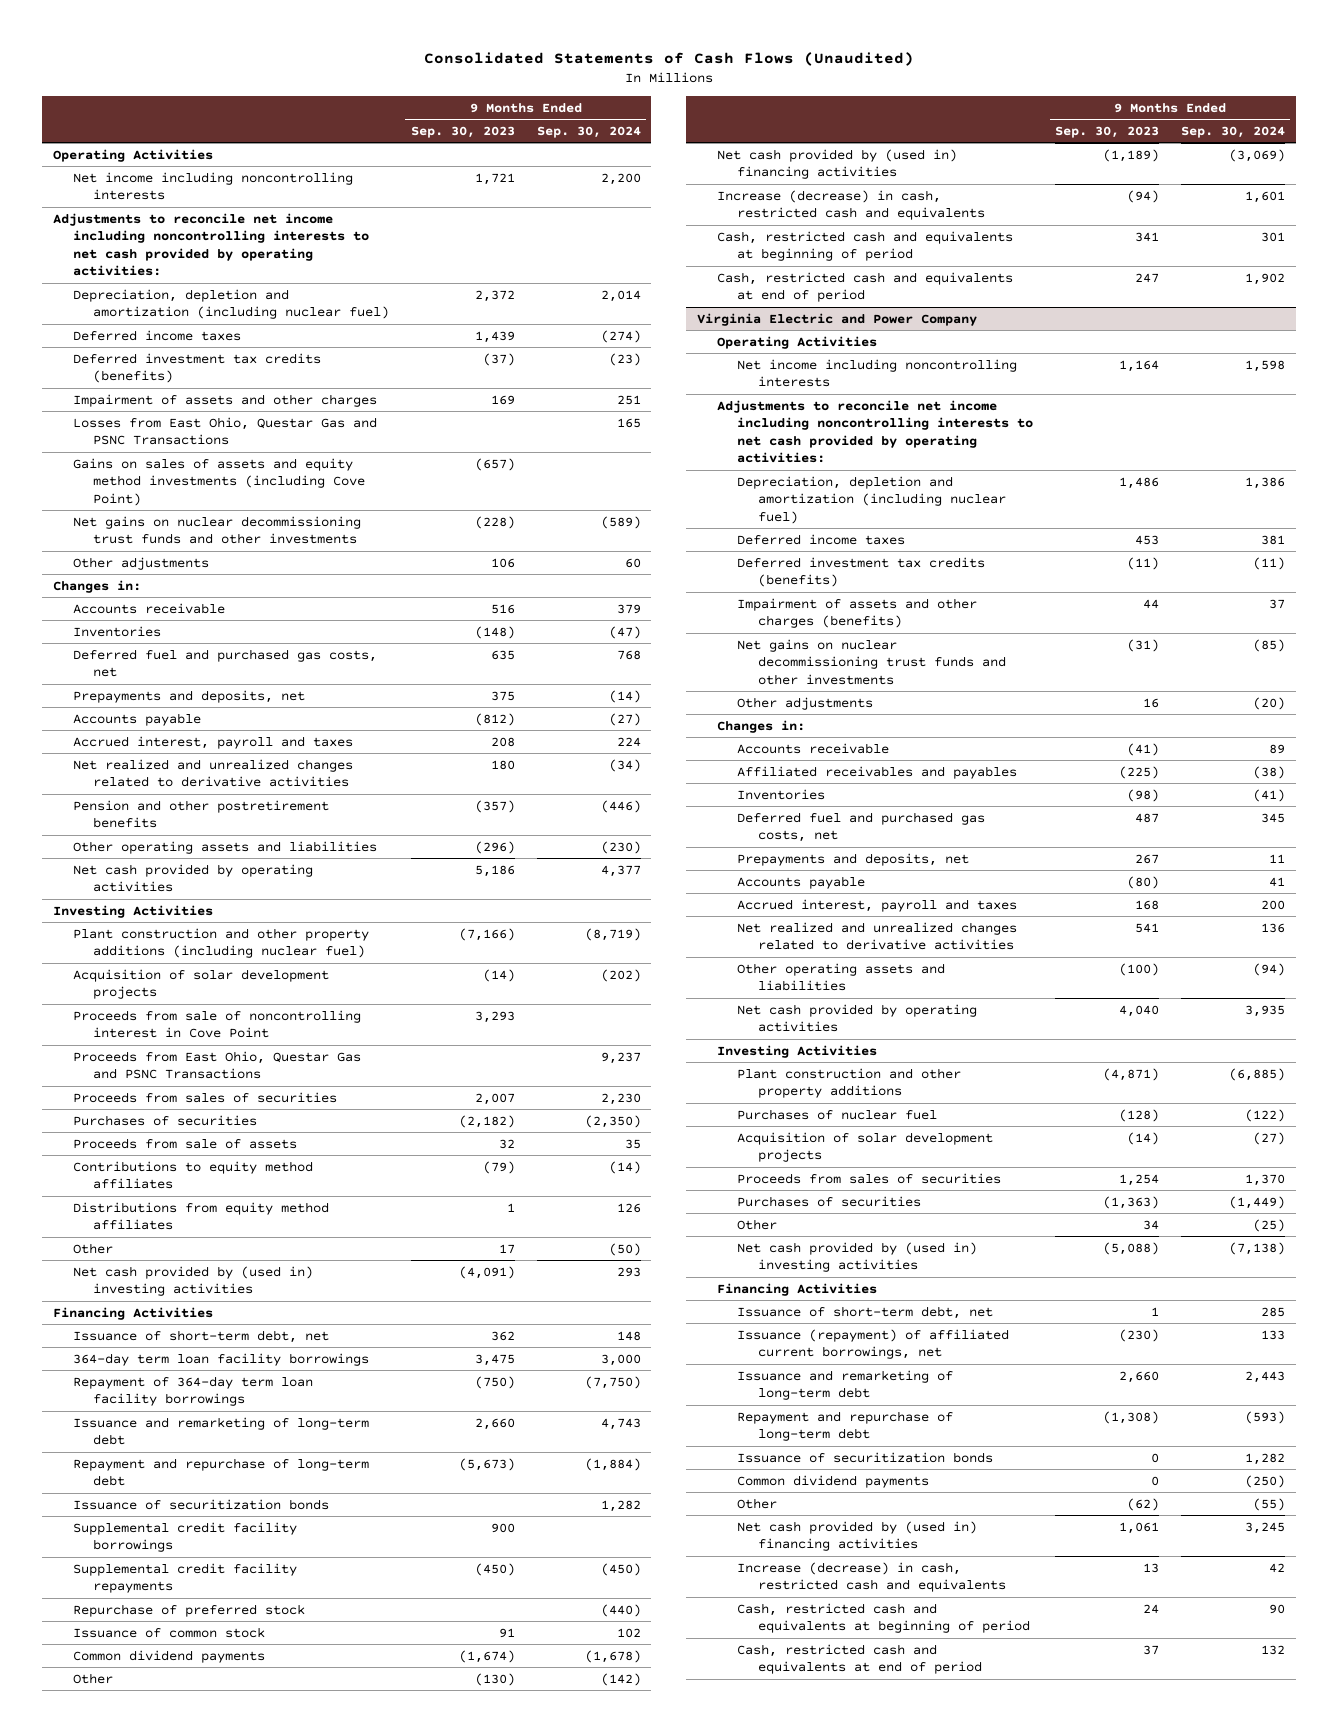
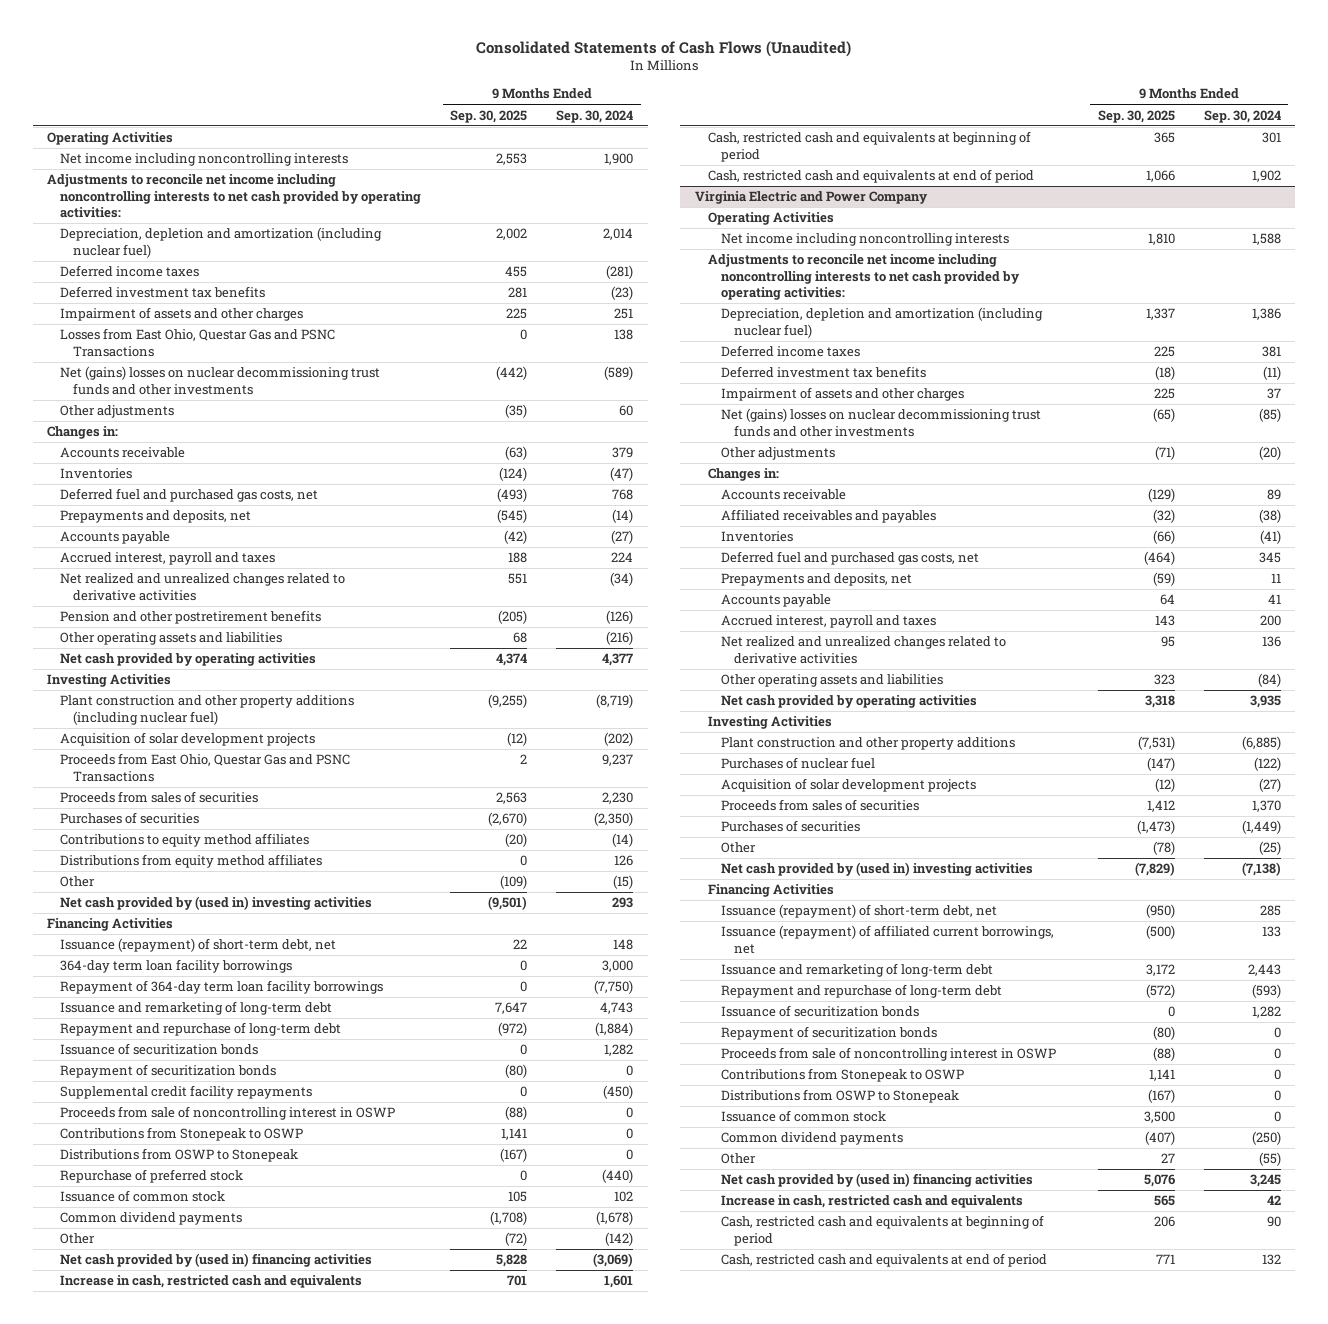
- | 9 Months Ended Sep. 30, 2023 | 9 Months Ended Sep. 30, 2024
+ | 9 Months Ended Sep. 30, 2025 | 9 Months Ended Sep. 30, 2024
- Net income including noncontrolling interests | 1,721 | 2,200
+ Net income including noncontrolling interests | 2,553 | 1,900
- Deferred income taxes | 1,439 | (274)
- Deferred investment tax credits (benefits) | (37) | (23)
+ Deferred income taxes | 455 | (281)
+ Deferred investment tax benefits | 281 | (23)
- Losses from East Ohio, Questar Gas and PSNC Transactions | | 165
- Gains on sales of assets and equity method investments (including Cove Point) | (657) |
- Net gains on nuclear decommissioning trust funds and other investments | (228) | (589)
+ Losses from East Ohio, Questar Gas and PSNC Transactions | 0 | 138
+ Net (gains) losses on nuclear decommissioning trust funds and other investments | (442) | (589)
- Pension and other postretirement benefits | (357) | (446)
- Other operating assets and liabilities | (296) | (230)
+ Pension and other postretirement benefits | (205) | (126)
+ Other operating assets and liabilities | 68 | (216)
- Proceeds from sale of noncontrolling interest in Cove Point | 3,293 |
- Proceeds from sale of assets | 32 | 35
- Other | 17 | (50)
+ Other | (109) | (15)
- Issuance of short-term debt, net | 362 | 148
+ Issuance (repayment) of short-term debt, net | 22 | 148
- Supplemental credit facility borrowings | 900 |
+ Repayment of securitization bonds | (80) | 0
+ Proceeds from sale of noncontrolling interest in OSWP | (88) | 0
+ Contributions from Stonepeak to OSWP | 1,141 | 0
+ Distributions from OSWP to Stonepeak | (167) | 0
- Increase (decrease) in cash, restricted cash and equivalents | (94) | 1,601
+ Increase in cash, restricted cash and equivalents | 701 | 1,601
@ Virginia Electric and Power Company
- Net income including noncontrolling interests | 1,164 | 1,598
+ Net income including noncontrolling interests | 1,810 | 1,588
- Deferred investment tax credits (benefits) | (11) | (11)
- Impairment of assets and other charges (benefits) | 44 | 37
- Net gains on nuclear decommissioning trust funds and other investments | (31) | (85)
+ Deferred investment tax benefits | (18) | (11)
+ Impairment of assets and other charges | 225 | 37
+ Net (gains) losses on nuclear decommissioning trust funds and other investments | (65) | (85)
- Other operating assets and liabilities | (100) | (94)
+ Other operating assets and liabilities | 323 | (84)
- Issuance of short-term debt, net | 1 | 285
+ Issuance (repayment) of short-term debt, net | (950) | 285
+ Repayment of securitization bonds | (80) | 0
+ Proceeds from sale of noncontrolling interest in OSWP | (88) | 0
+ Contributions from Stonepeak to OSWP | 1,141 | 0
+ Distributions from OSWP to Stonepeak | (167) | 0
+ Issuance of common stock | 3,500 | 0
- Increase (decrease) in cash, restricted cash and equivalents | 13 | 42
+ Increase in cash, restricted cash and equivalents | 565 | 42

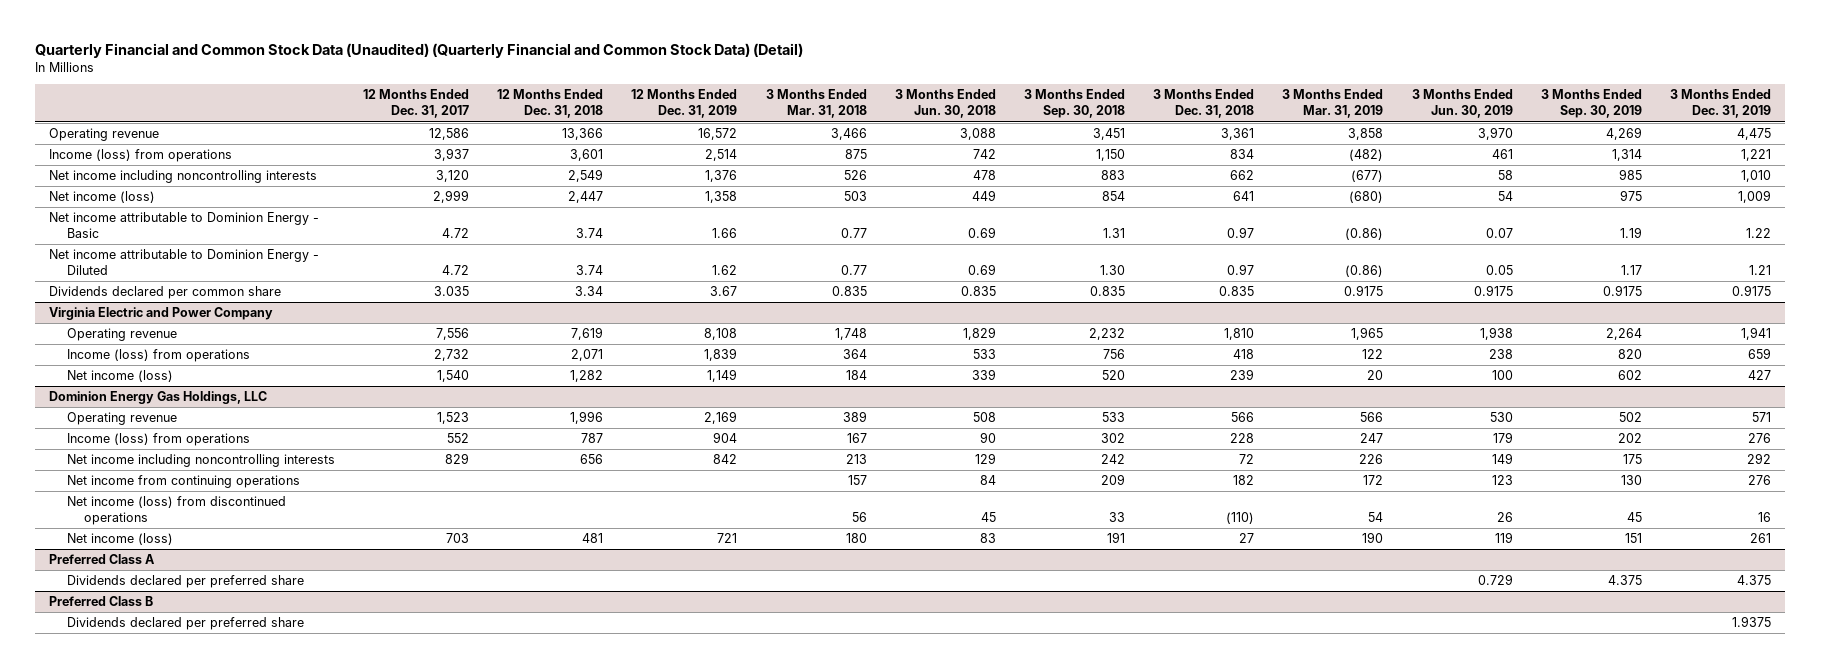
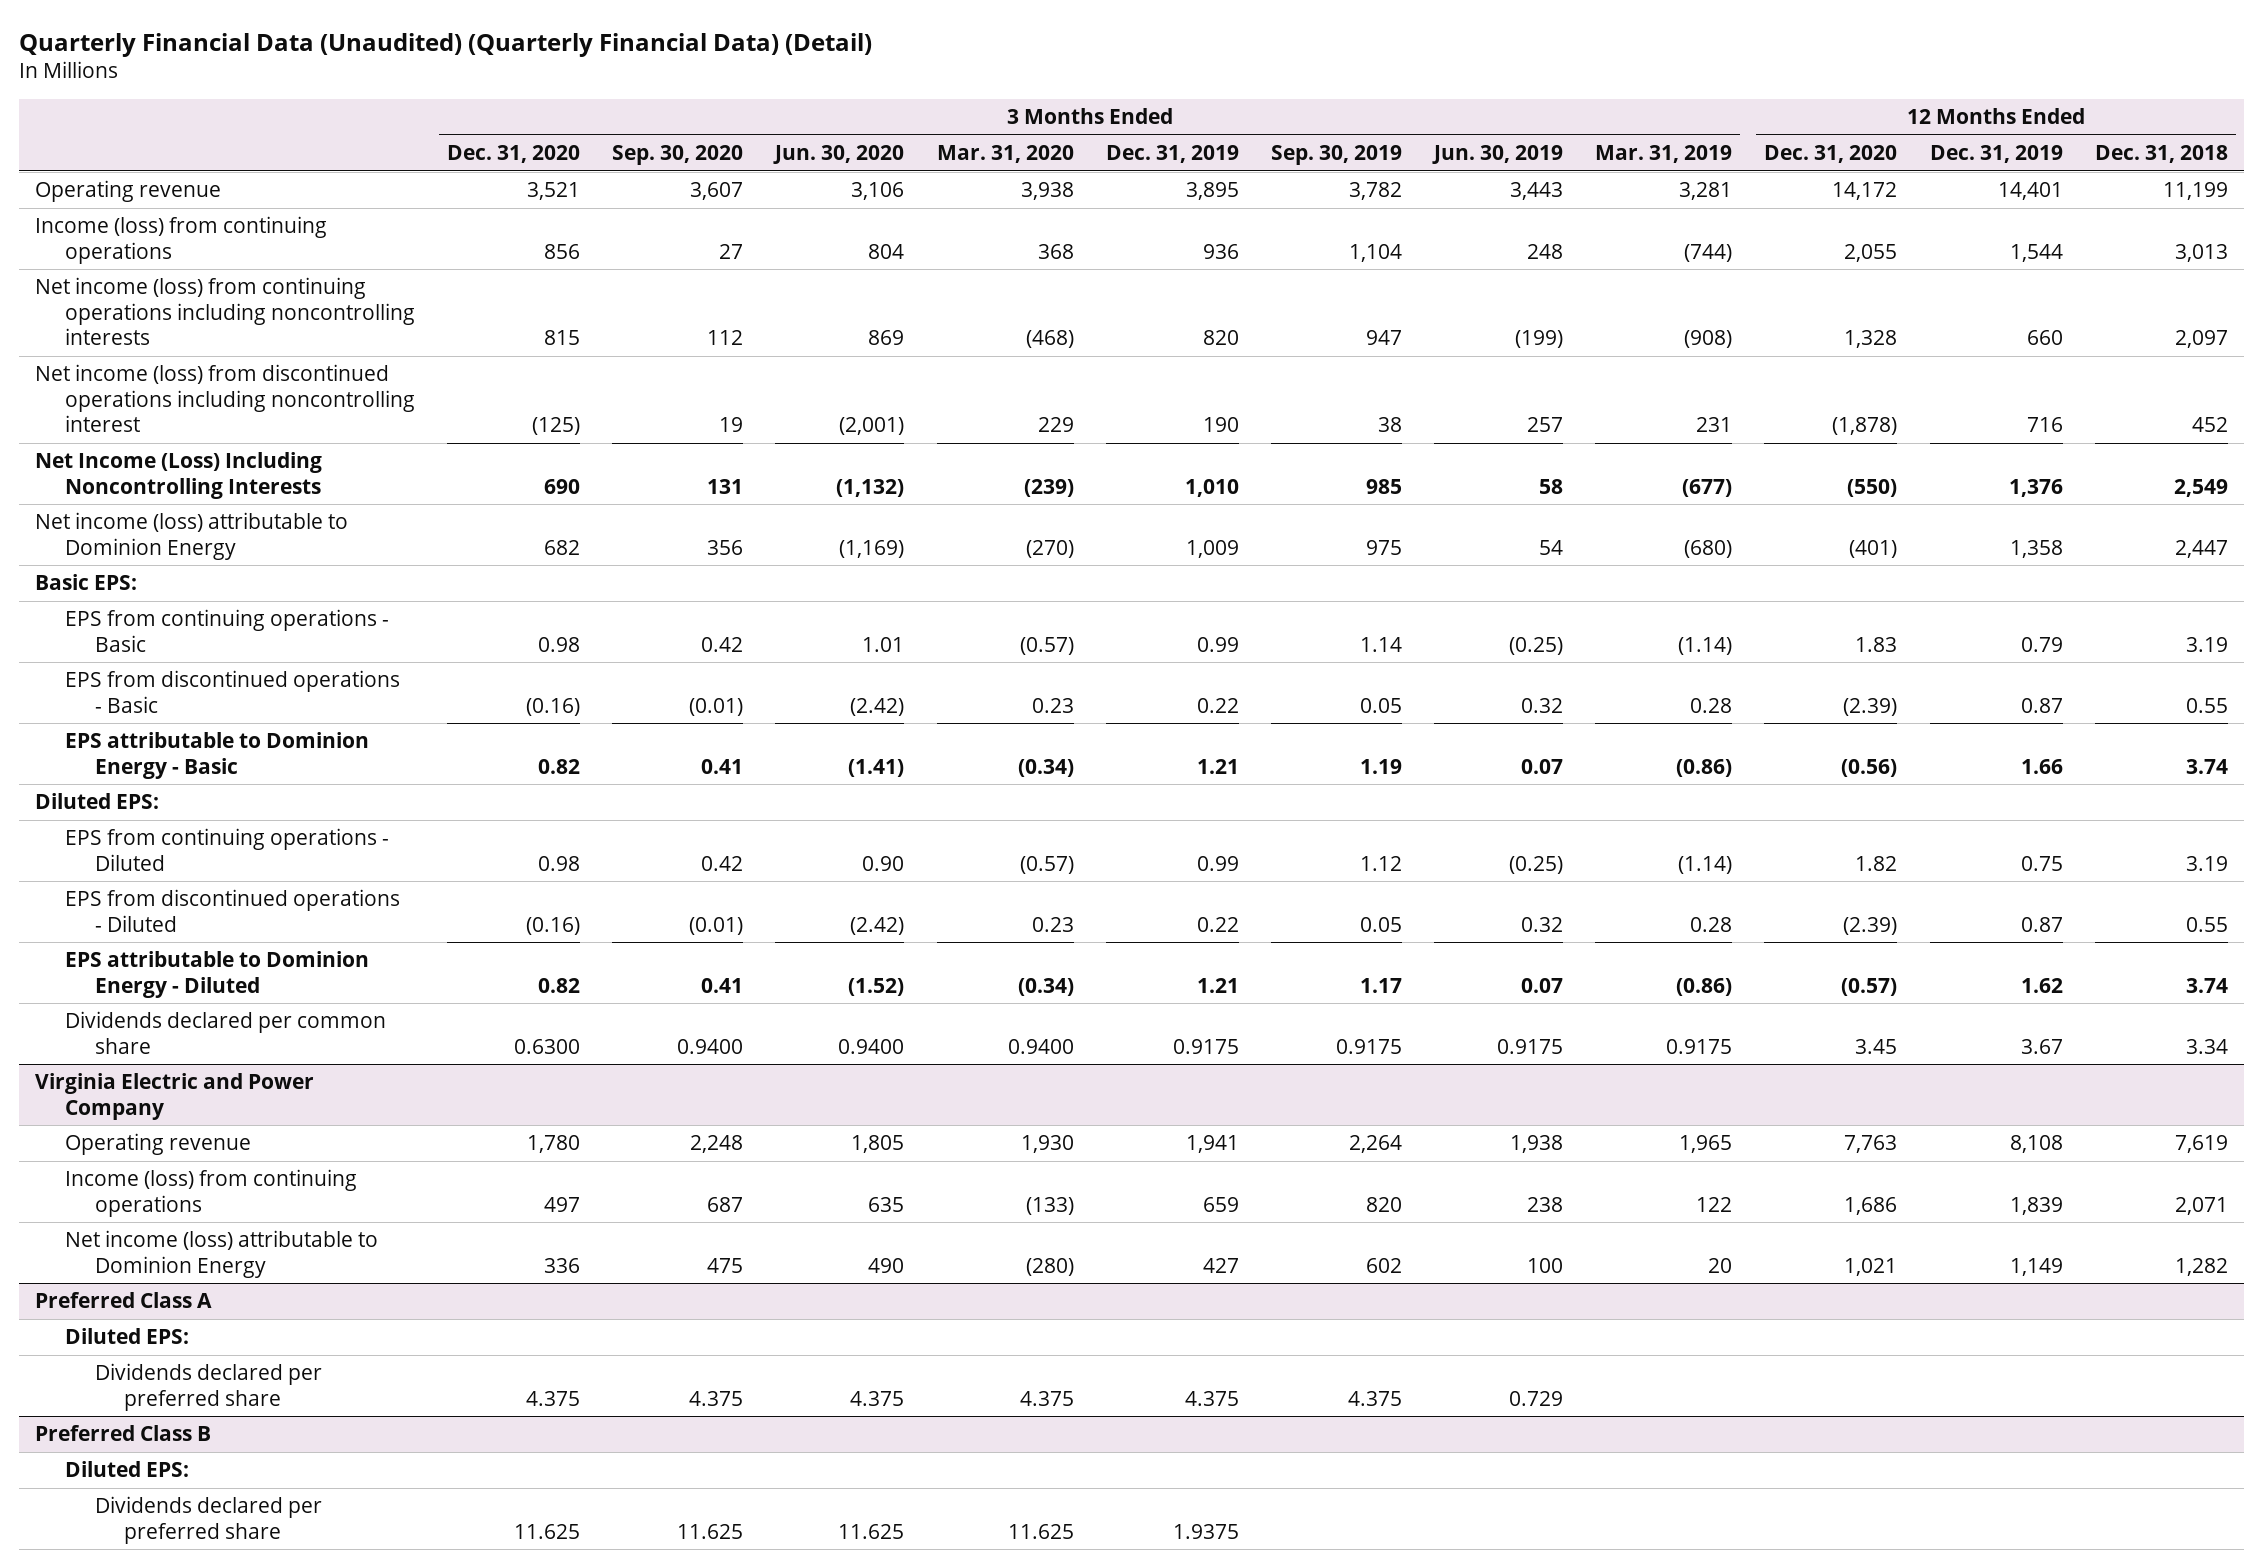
- Quarterly Financial and Common Stock Data (Unaudited) (Quarterly Financial and Common Stock Data) (Detail)
+ Quarterly Financial Data (Unaudited) (Quarterly Financial Data) (Detail)
- | 12 Months Ended Dec. 31, 2017 | 12 Months Ended Dec. 31, 2018 | 12 Months Ended Dec. 31, 2019 | 3 Months Ended Mar. 31, 2018 | 3 Months Ended Jun. 30, 2018 | 3 Months Ended Sep. 30, 2018 | 3 Months Ended Dec. 31, 2018 | 3 Months Ended Mar. 31, 2019 | 3 Months Ended Jun. 30, 2019 | 3 Months Ended Sep. 30, 2019 | 3 Months Ended Dec. 31, 2019
+ | 3 Months Ended Dec. 31, 2020 | 3 Months Ended Sep. 30, 2020 | 3 Months Ended Jun. 30, 2020 | 3 Months Ended Mar. 31, 2020 | 3 Months Ended Dec. 31, 2019 | 3 Months Ended Sep. 30, 2019 | 3 Months Ended Jun. 30, 2019 | 3 Months Ended Mar. 31, 2019 | 12 Months Ended Dec. 31, 2020 | 12 Months Ended Dec. 31, 2019 | 12 Months Ended Dec. 31, 2018
- Operating revenue | 12,586 | 13,366 | 16,572 | 3,466 | 3,088 | 3,451 | 3,361 | 3,858 | 3,970 | 4,269 | 4,475
- Income (loss) from operations | 3,937 | 3,601 | 2,514 | 875 | 742 | 1,150 | 834 | (482) | 461 | 1,314 | 1,221
- Net income including noncontrolling interests | 3,120 | 2,549 | 1,376 | 526 | 478 | 883 | 662 | (677) | 58 | 985 | 1,010
- Net income (loss) | 2,999 | 2,447 | 1,358 | 503 | 449 | 854 | 641 | (680) | 54 | 975 | 1,009
- Net income attributable to Dominion Energy - Basic | 4.72 | 3.74 | 1.66 | 0.77 | 0.69 | 1.31 | 0.97 | (0.86) | 0.07 | 1.19 | 1.22
- Net income attributable to Dominion Energy - Diluted | 4.72 | 3.74 | 1.62 | 0.77 | 0.69 | 1.30 | 0.97 | (0.86) | 0.05 | 1.17 | 1.21
+ Operating revenue | 3,521 | 3,607 | 3,106 | 3,938 | 3,895 | 3,782 | 3,443 | 3,281 | 14,172 | 14,401 | 11,199
+ Income (loss) from continuing operations | 856 | 27 | 804 | 368 | 936 | 1,104 | 248 | (744) | 2,055 | 1,544 | 3,013
+ Net income (loss) from continuing operations including noncontrolling interests | 815 | 112 | 869 | (468) | 820 | 947 | (199) | (908) | 1,328 | 660 | 2,097
+ Net income (loss) from discontinued operations including noncontrolling interest | (125) | 19 | (2,001) | 229 | 190 | 38 | 257 | 231 | (1,878) | 716 | 452
+ Net Income (Loss) Including Noncontrolling Interests | 690 | 131 | (1,132) | (239) | 1,010 | 985 | 58 | (677) | (550) | 1,376 | 2,549
+ Net income (loss) attributable to Dominion Energy | 682 | 356 | (1,169) | (270) | 1,009 | 975 | 54 | (680) | (401) | 1,358 | 2,447
+ Basic EPS:
+ EPS from continuing operations - Basic | 0.98 | 0.42 | 1.01 | (0.57) | 0.99 | 1.14 | (0.25) | (1.14) | 1.83 | 0.79 | 3.19
+ EPS from discontinued operations - Basic | (0.16) | (0.01) | (2.42) | 0.23 | 0.22 | 0.05 | 0.32 | 0.28 | (2.39) | 0.87 | 0.55
+ EPS attributable to Dominion Energy - Basic | 0.82 | 0.41 | (1.41) | (0.34) | 1.21 | 1.19 | 0.07 | (0.86) | (0.56) | 1.66 | 3.74
+ Diluted EPS:
+ EPS from continuing operations - Diluted | 0.98 | 0.42 | 0.90 | (0.57) | 0.99 | 1.12 | (0.25) | (1.14) | 1.82 | 0.75 | 3.19
+ EPS from discontinued operations - Diluted | (0.16) | (0.01) | (2.42) | 0.23 | 0.22 | 0.05 | 0.32 | 0.28 | (2.39) | 0.87 | 0.55
+ EPS attributable to Dominion Energy - Diluted | 0.82 | 0.41 | (1.52) | (0.34) | 1.21 | 1.17 | 0.07 | (0.86) | (0.57) | 1.62 | 3.74
@ Virginia Electric and Power Company
- Income (loss) from operations | 2,732 | 2,071 | 1,839 | 364 | 533 | 756 | 418 | 122 | 238 | 820 | 659
- Net income (loss) | 1,540 | 1,282 | 1,149 | 184 | 339 | 520 | 239 | 20 | 100 | 602 | 427
- Dominion Energy Gas Holdings, LLC
- Operating revenue | 1,523 | 1,996 | 2,169 | 389 | 508 | 533 | 566 | 566 | 530 | 502 | 571
- Income (loss) from operations | 552 | 787 | 904 | 167 | 90 | 302 | 228 | 247 | 179 | 202 | 276
- Net income including noncontrolling interests | 829 | 656 | 842 | 213 | 129 | 242 | 72 | 226 | 149 | 175 | 292
- Net income from continuing operations | | | | 157 | 84 | 209 | 182 | 172 | 123 | 130 | 276
- Net income (loss) from discontinued operations | | | | 56 | 45 | 33 | (110) | 54 | 26 | 45 | 16
- Net income (loss) | 703 | 481 | 721 | 180 | 83 | 191 | 27 | 190 | 119 | 151 | 261
@ Virginia Electric and Power Company
+ Income (loss) from continuing operations | 497 | 687 | 635 | (133) | 659 | 820 | 238 | 122 | 1,686 | 1,839 | 2,071
+ Net income (loss) attributable to Dominion Energy | 336 | 475 | 490 | (280) | 427 | 602 | 100 | 20 | 1,021 | 1,149 | 1,282
@ Preferred Class A
+ Diluted EPS:
@ Preferred Class B
+ Diluted EPS:

